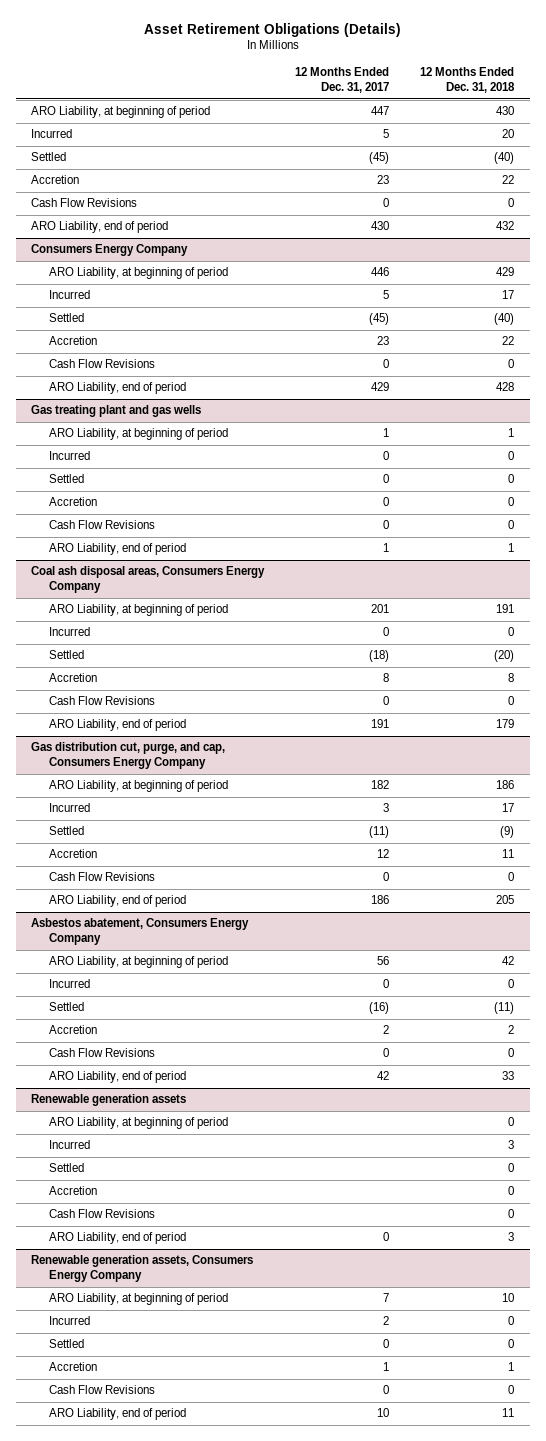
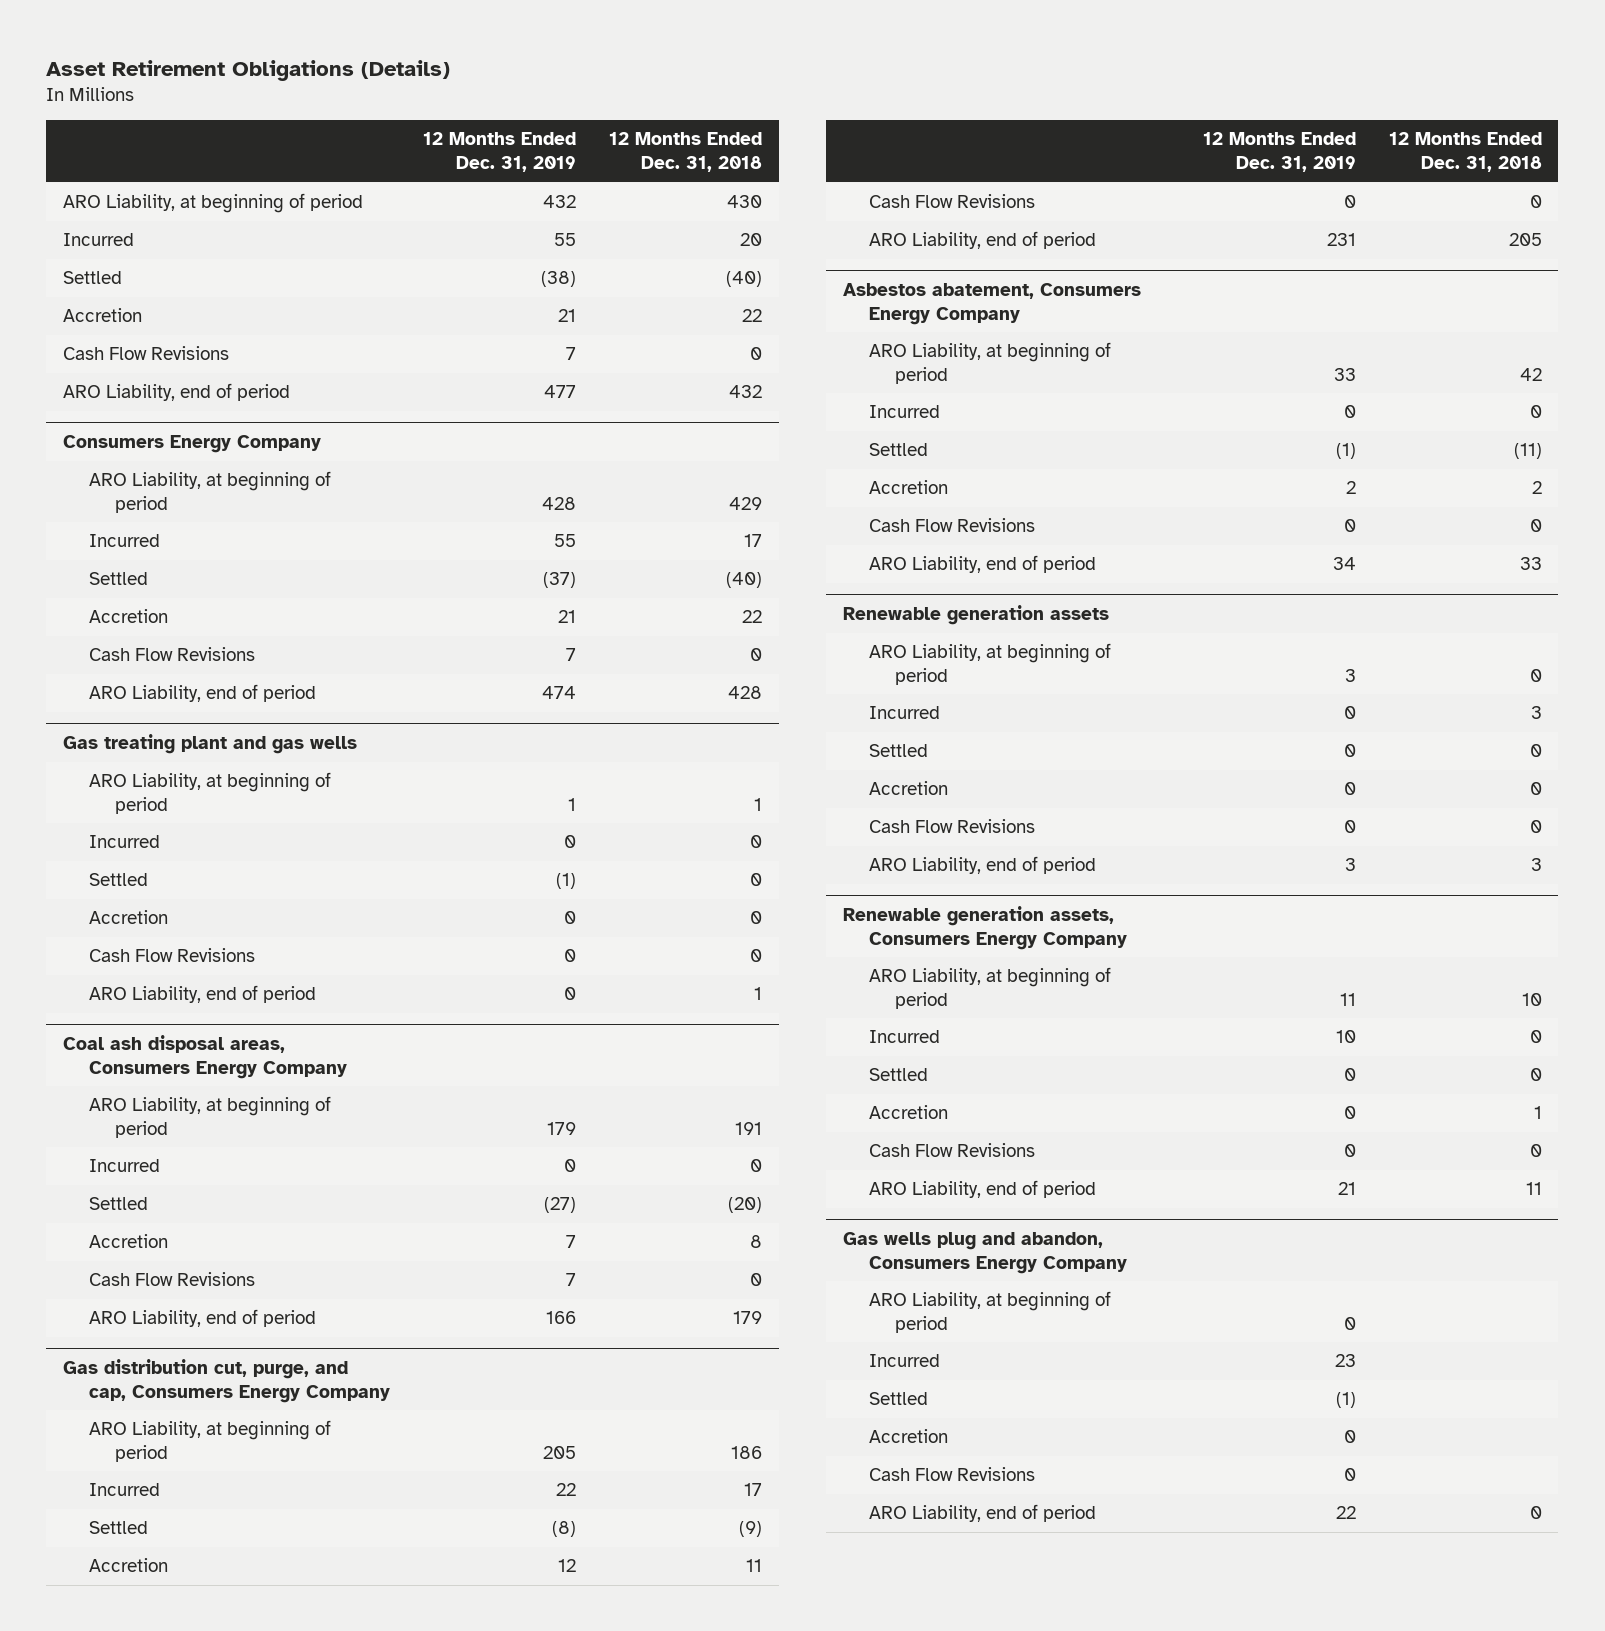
- | 12 Months Ended Dec. 31, 2017 | 12 Months Ended Dec. 31, 2018
+ | 12 Months Ended Dec. 31, 2019 | 12 Months Ended Dec. 31, 2018
+ Gas wells plug and abandon, Consumers Energy Company
+ ARO Liability, at beginning of period | 0 |
+ Incurred | 23 |
+ Settled | (1) |
+ Accretion | 0 |
+ Cash Flow Revisions | 0 |
+ ARO Liability, end of period | 22 | 0

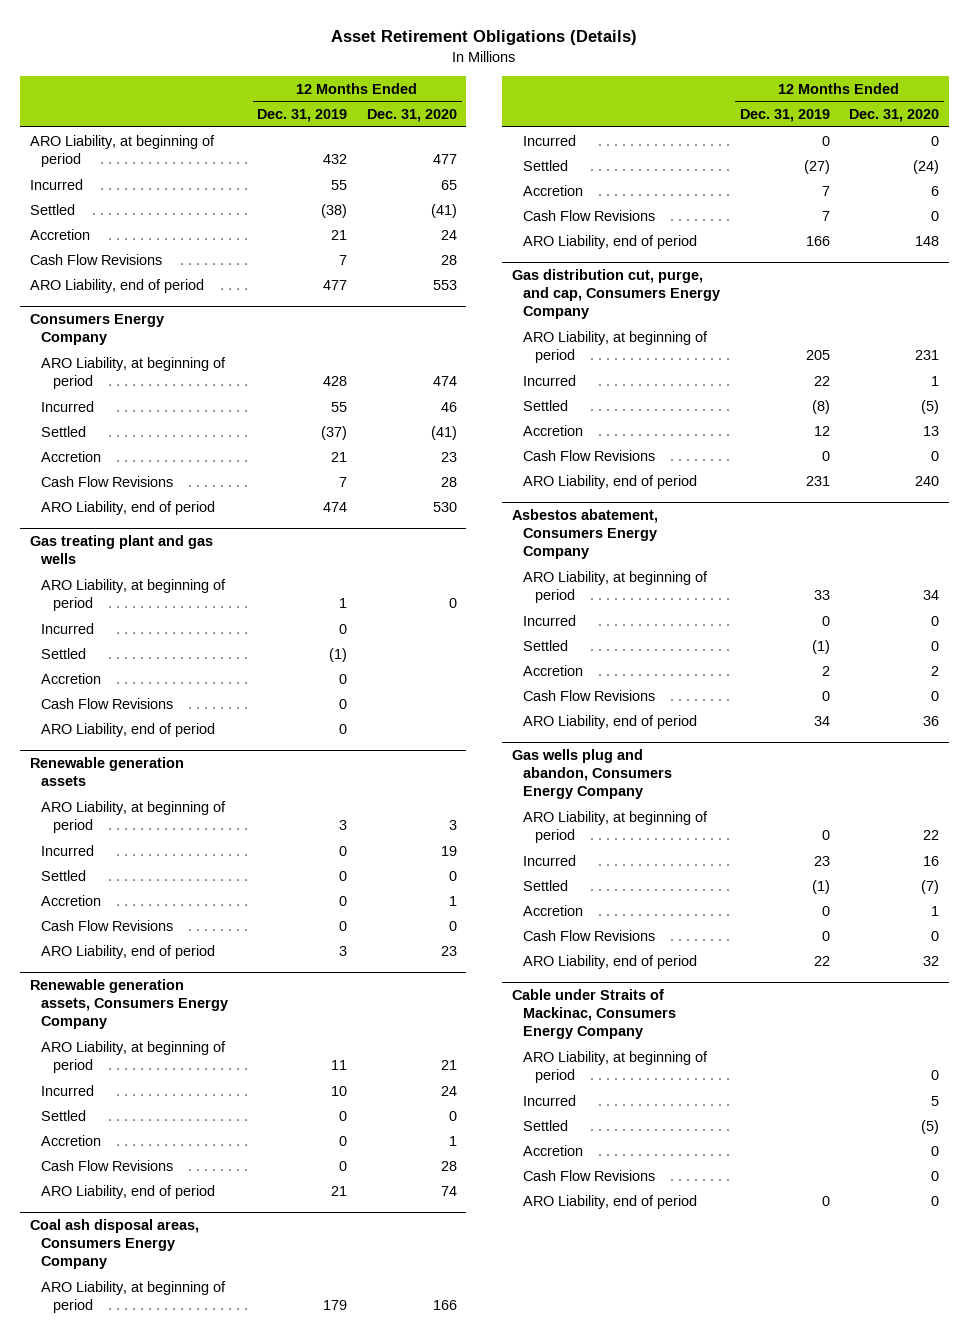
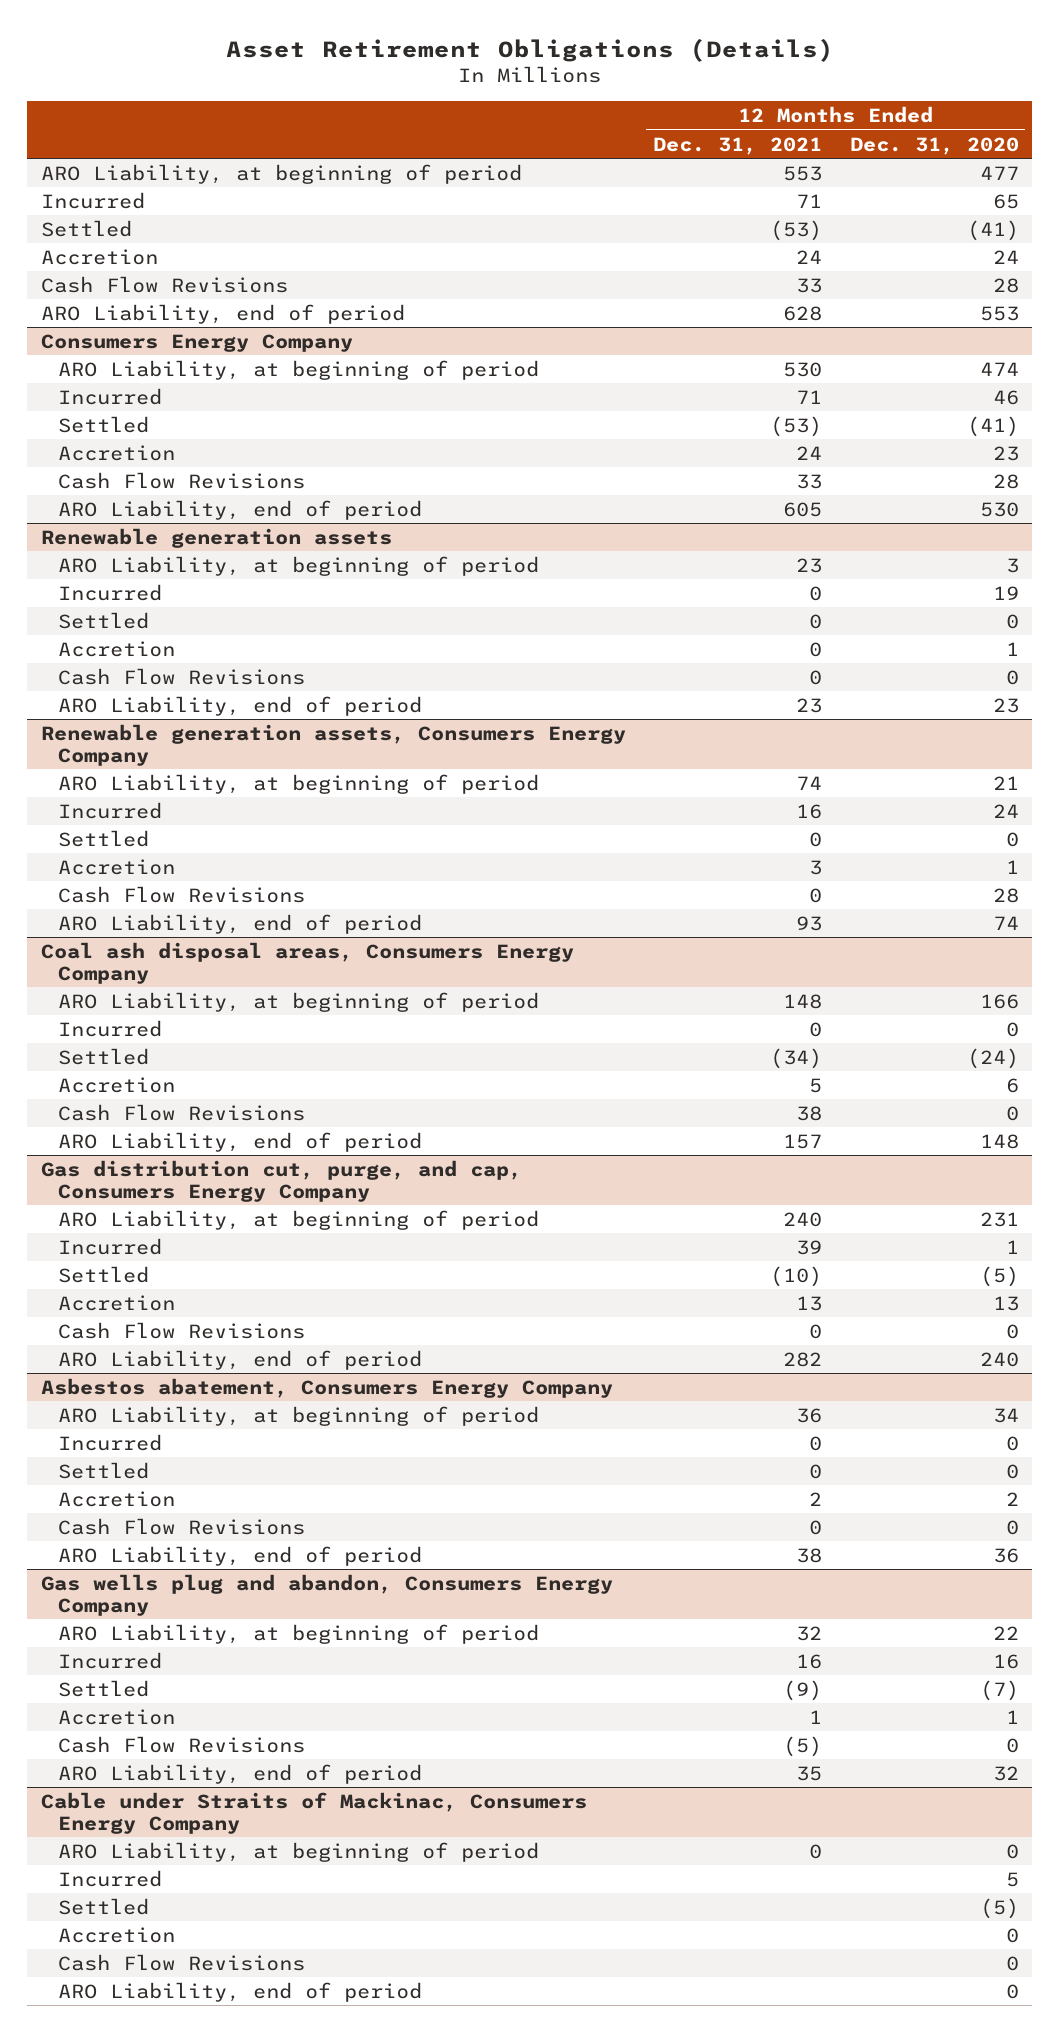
- | 12 Months Ended Dec. 31, 2019 | 12 Months Ended Dec. 31, 2020
+ | 12 Months Ended Dec. 31, 2021 | 12 Months Ended Dec. 31, 2020
- Gas treating plant and gas wells
- ARO Liability, at beginning of period | 1 | 0
- Incurred | 0 |
- Settled | (1) |
- Accretion | 0 |
- Cash Flow Revisions | 0 |
- ARO Liability, end of period | 0 |

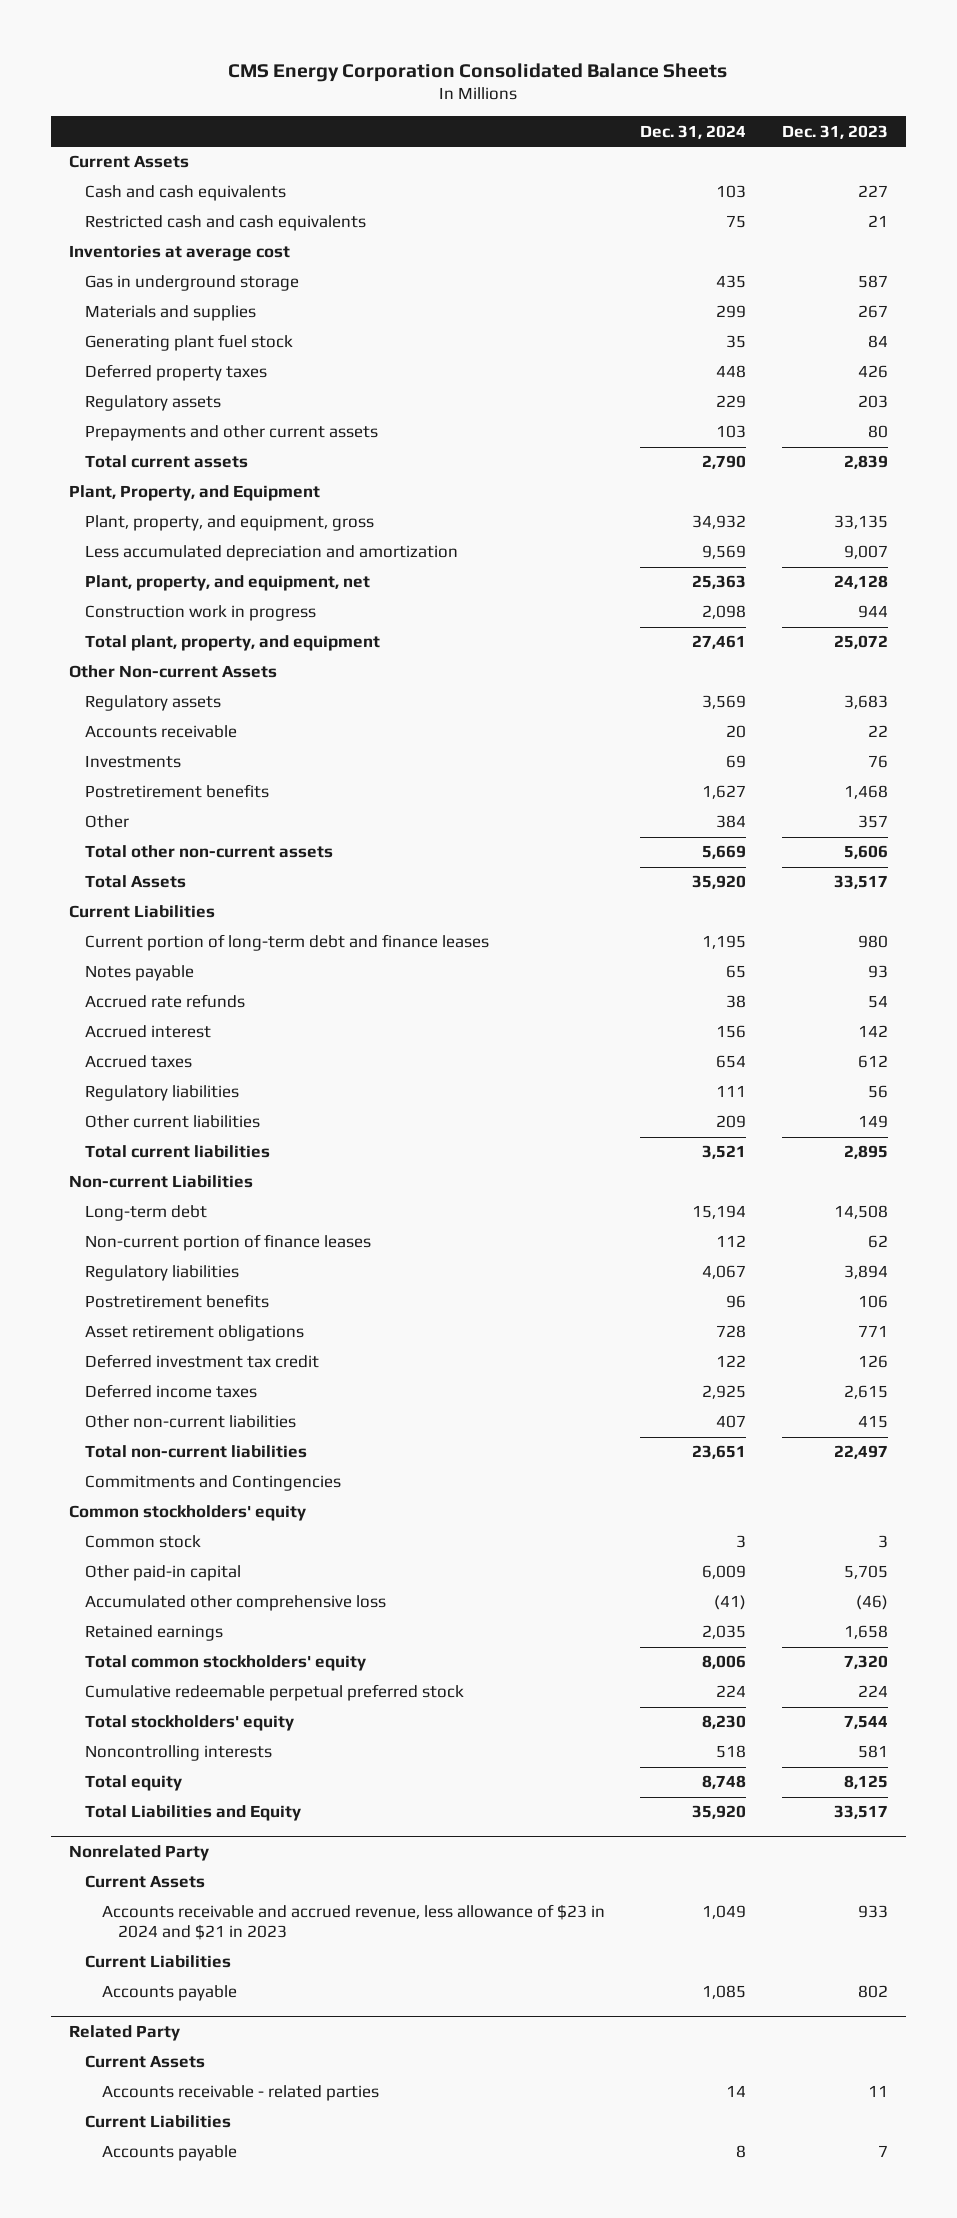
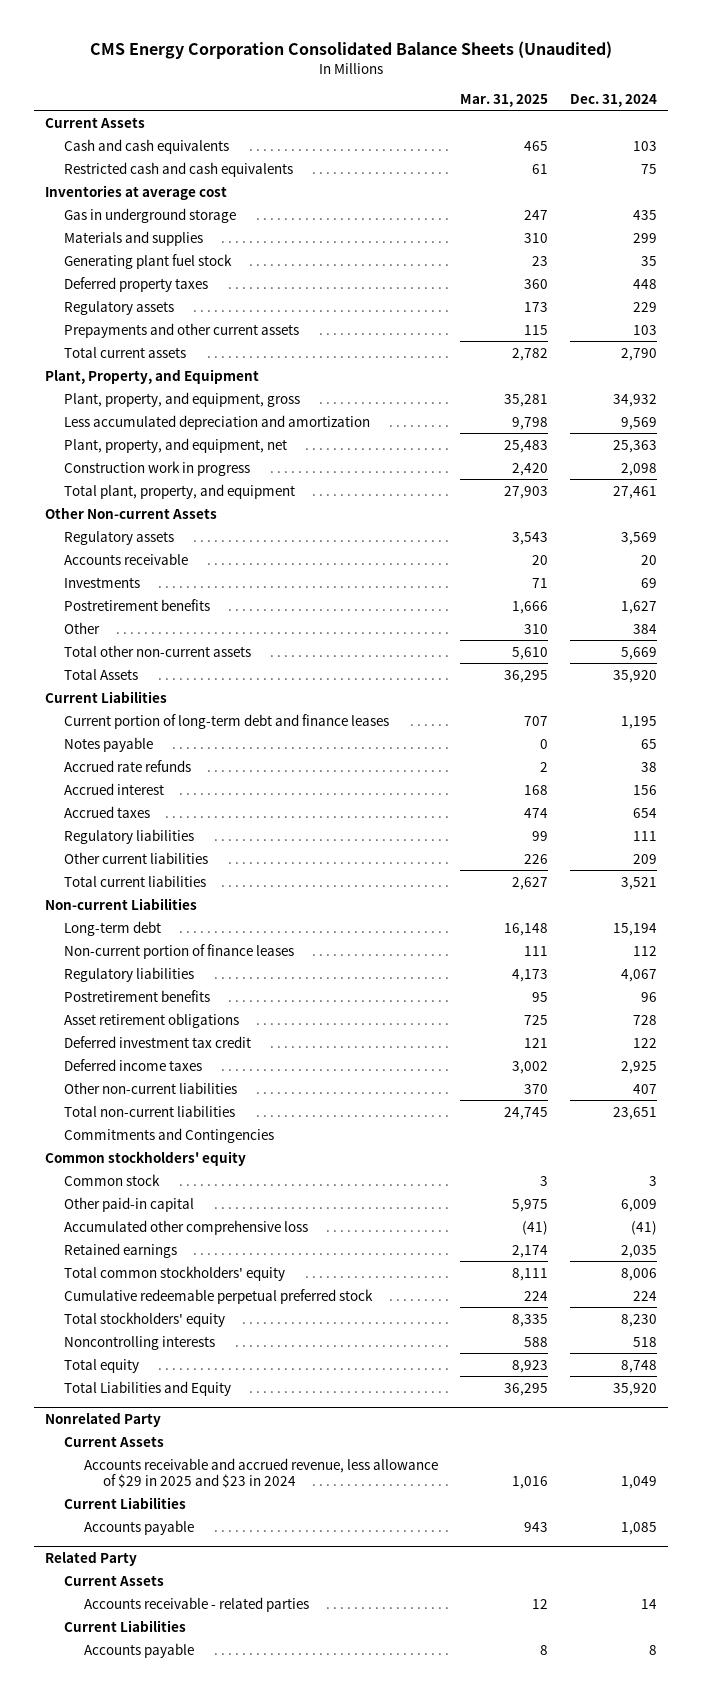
- CMS Energy Corporation Consolidated Balance Sheets
+ CMS Energy Corporation Consolidated Balance Sheets (Unaudited)
- | Dec. 31, 2024 | Dec. 31, 2023
+ | Mar. 31, 2025 | Dec. 31, 2024
@ Nonrelated Party
- Accounts receivable and accrued revenue, less allowance of $23 in 2024 and $21 in 2023 | 1,049 | 933
+ Accounts receivable and accrued revenue, less allowance of $29 in 2025 and $23 in 2024 | 1,016 | 1,049

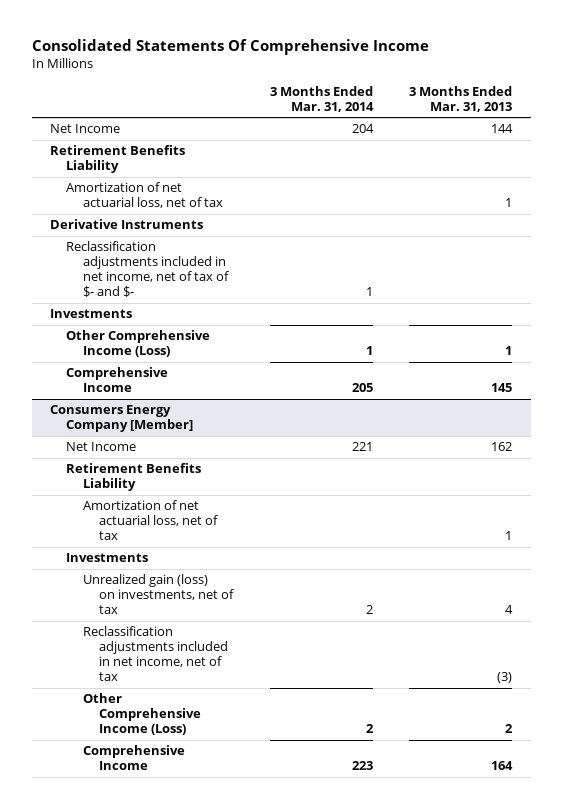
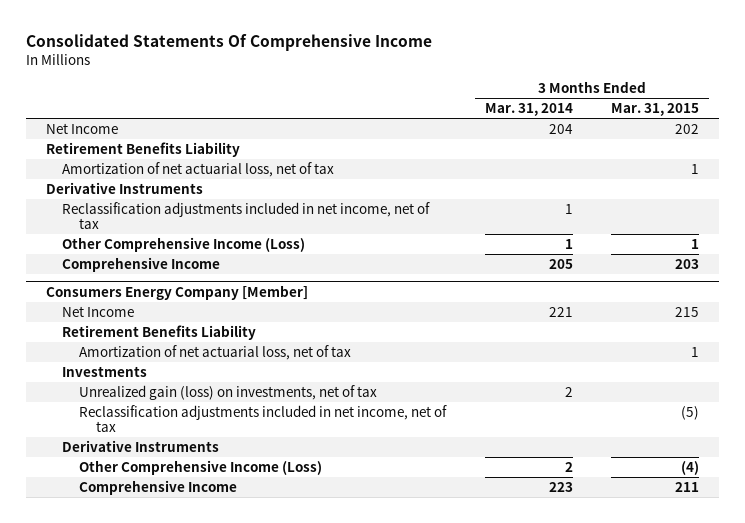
- | 3 Months Ended Mar. 31, 2014 | 3 Months Ended Mar. 31, 2013
+ | 3 Months Ended Mar. 31, 2014 | 3 Months Ended Mar. 31, 2015
- Reclassification adjustments included in net income, net of tax of $- and $- | 1 |
- Investments
+ Reclassification adjustments included in net income, net of tax | 1 |
@ Consumers Energy Company [Member]
+ Derivative Instruments

